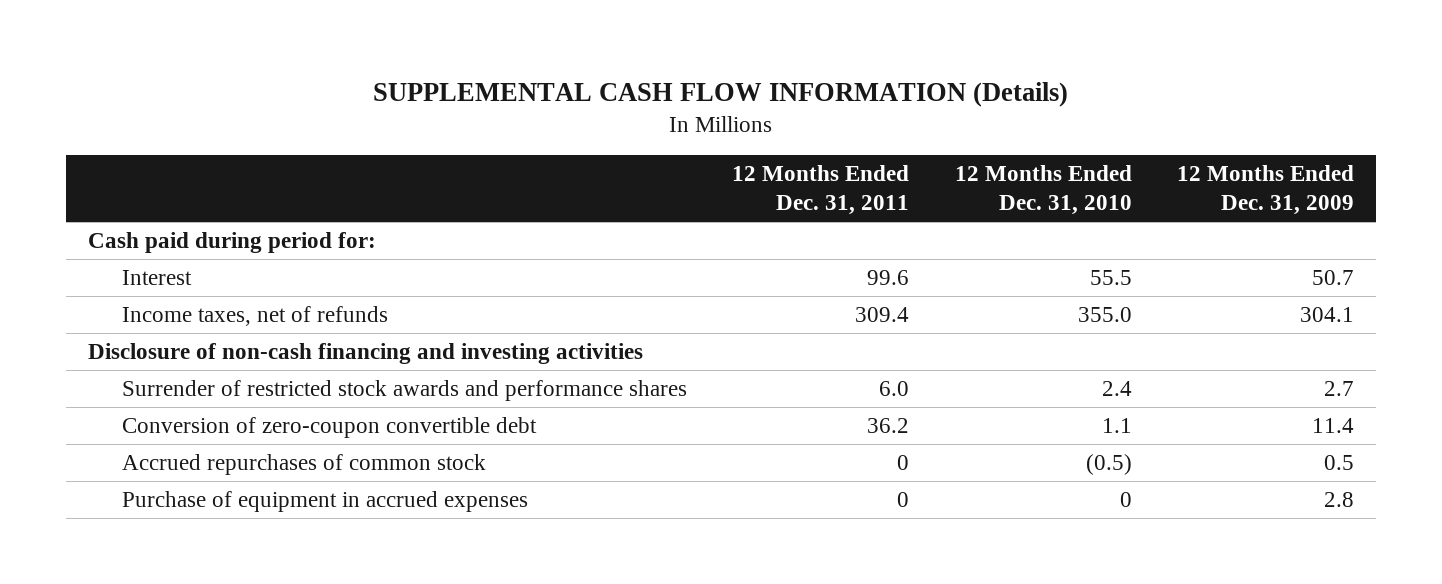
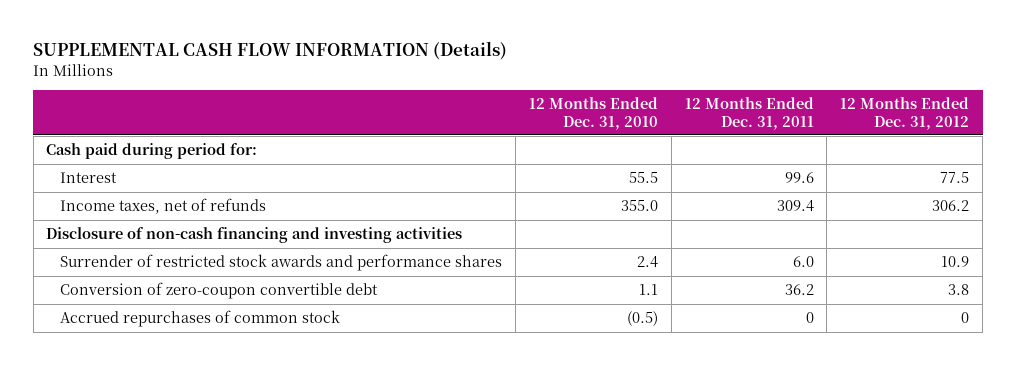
- | 12 Months Ended Dec. 31, 2011 | 12 Months Ended Dec. 31, 2010 | 12 Months Ended Dec. 31, 2009
+ | 12 Months Ended Dec. 31, 2010 | 12 Months Ended Dec. 31, 2011 | 12 Months Ended Dec. 31, 2012
- Purchase of equipment in accrued expenses | 0 | 0 | 2.8

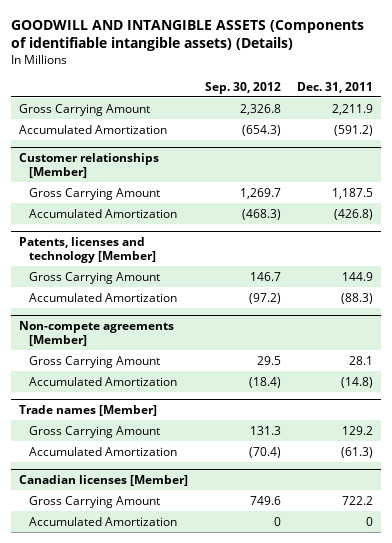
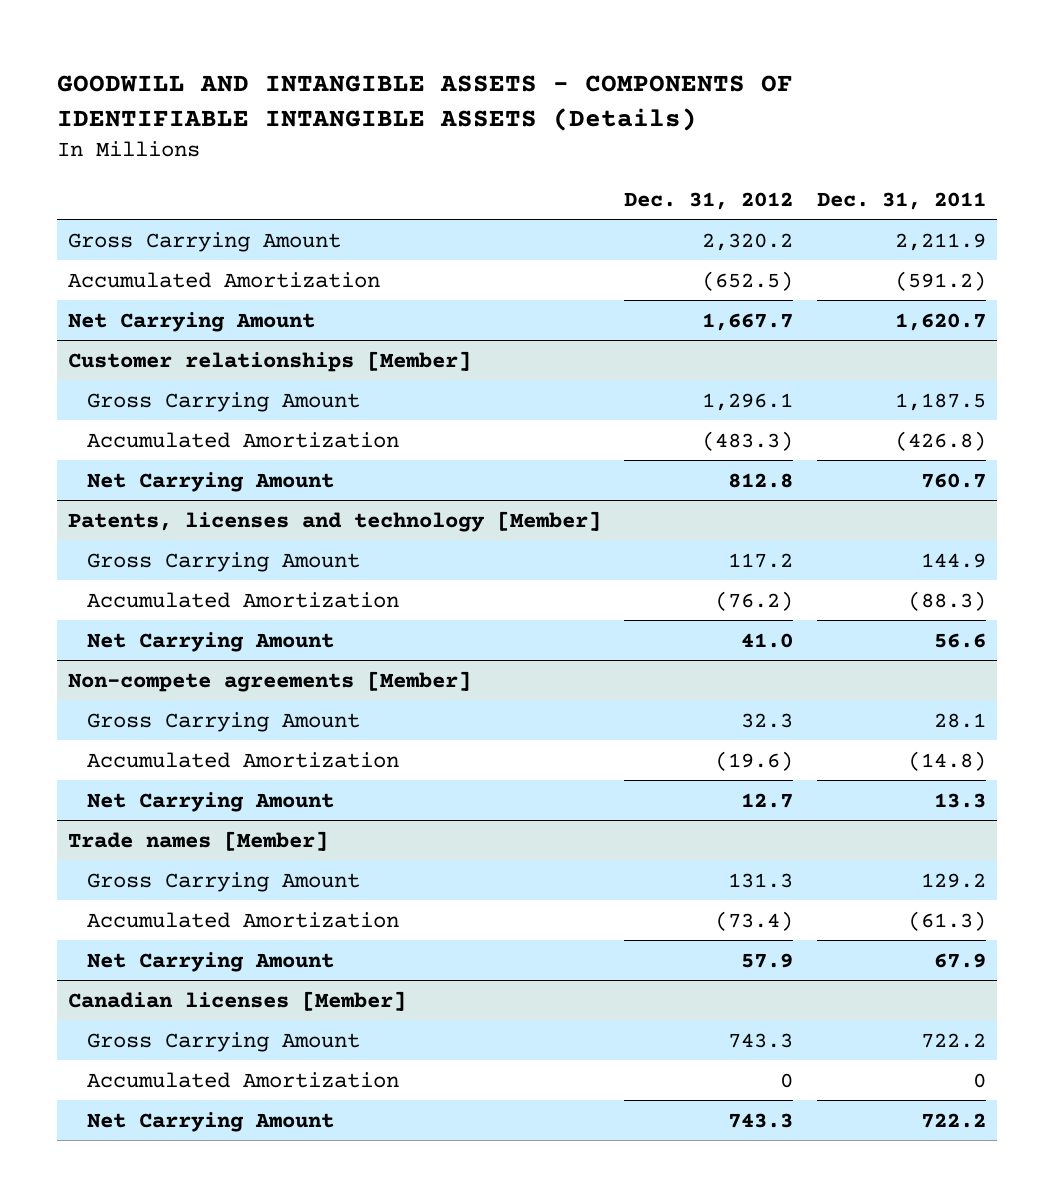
- GOODWILL AND INTANGIBLE ASSETS (Components of identifiable intangible assets) (Details)
+ GOODWILL AND INTANGIBLE ASSETS - COMPONENTS OF IDENTIFIABLE INTANGIBLE ASSETS (Details)
- | Sep. 30, 2012 | Dec. 31, 2011
+ | Dec. 31, 2012 | Dec. 31, 2011
+ Net Carrying Amount | 1,667.7 | 1,620.7
@ Customer relationships [Member]
+ Net Carrying Amount | 812.8 | 760.7
@ Patents, licenses and technology [Member]
+ Net Carrying Amount | 41.0 | 56.6
@ Non-compete agreements [Member]
+ Net Carrying Amount | 12.7 | 13.3
@ Trade names [Member]
+ Net Carrying Amount | 57.9 | 67.9
@ Canadian licenses [Member]
+ Net Carrying Amount | 743.3 | 722.2

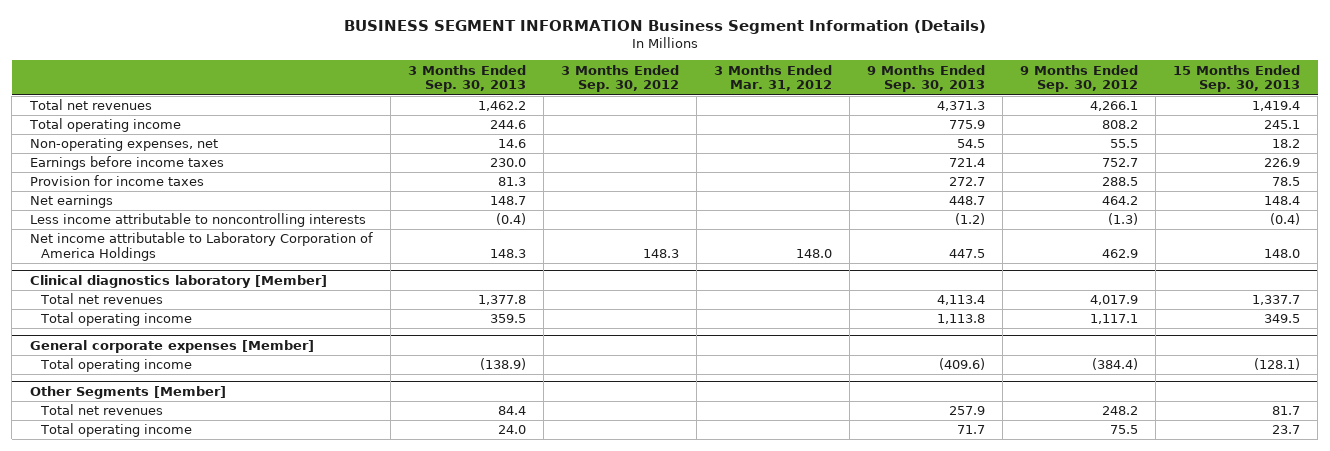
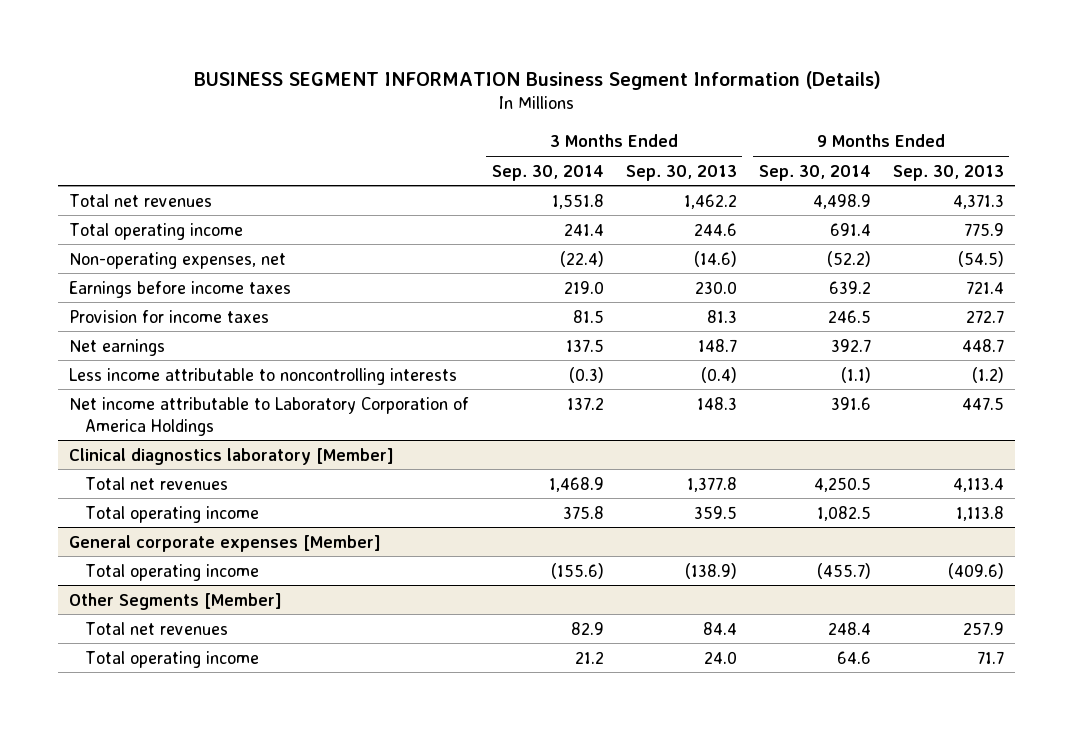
- | 3 Months Ended Sep. 30, 2013 | 3 Months Ended Sep. 30, 2012 | 3 Months Ended Mar. 31, 2012 | 9 Months Ended Sep. 30, 2013 | 9 Months Ended Sep. 30, 2012 | 15 Months Ended Sep. 30, 2013
+ | 3 Months Ended Sep. 30, 2014 | 3 Months Ended Sep. 30, 2013 | 9 Months Ended Sep. 30, 2014 | 9 Months Ended Sep. 30, 2013
- Non-operating expenses, net | 14.6 | | | 54.5 | 55.5 | 18.2
+ Non-operating expenses, net | (22.4) | (14.6) | (52.2) | (54.5)

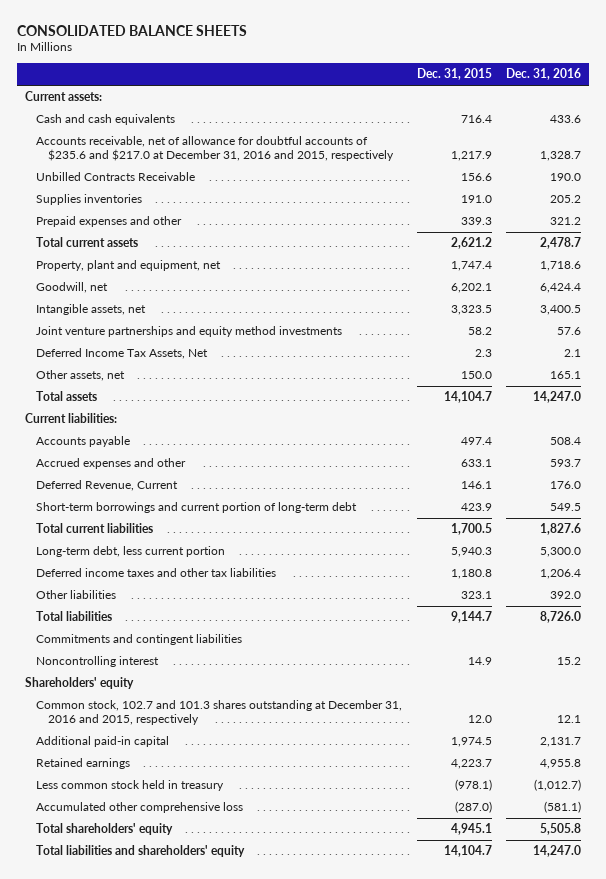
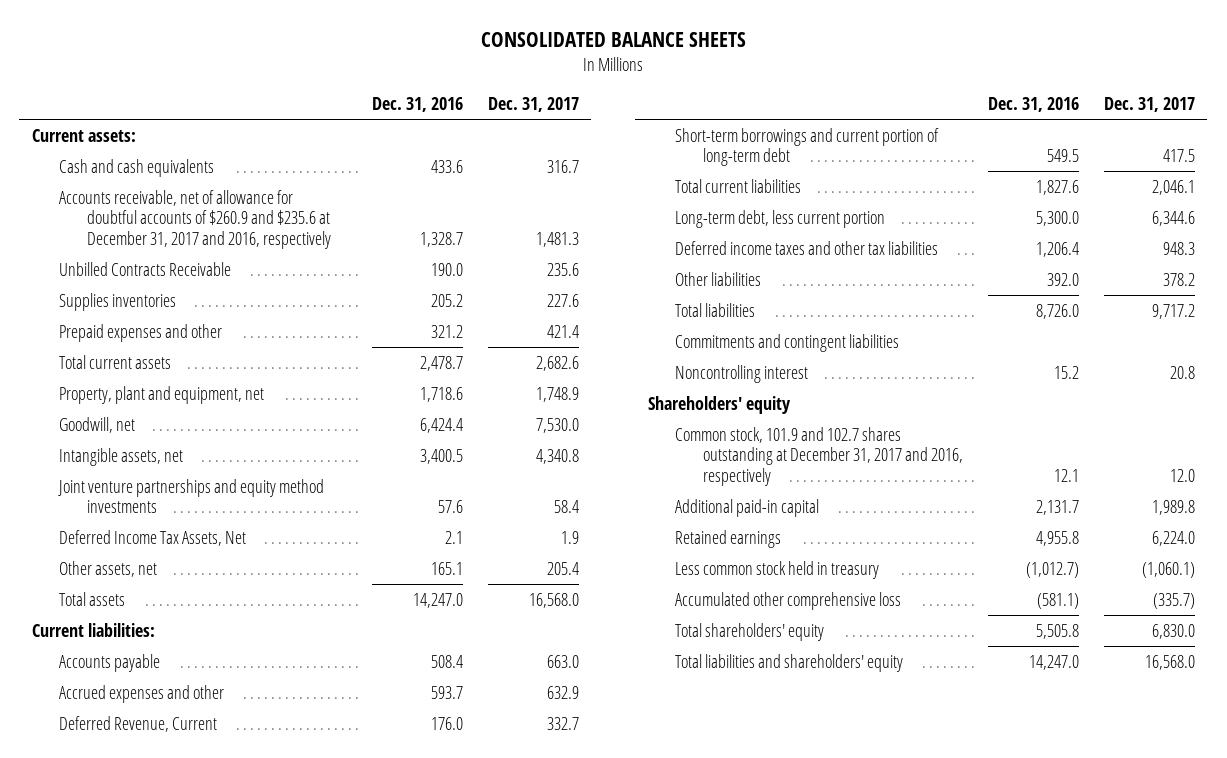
- | Dec. 31, 2015 | Dec. 31, 2016
+ | Dec. 31, 2016 | Dec. 31, 2017
- Accounts receivable, net of allowance for doubtful accounts of $235.6 and $217.0 at December 31, 2016 and 2015, respectively | 1,217.9 | 1,328.7
+ Accounts receivable, net of allowance for doubtful accounts of $260.9 and $235.6 at December 31, 2017 and 2016, respectively | 1,328.7 | 1,481.3
- Common stock, 102.7 and 101.3 shares outstanding at December 31, 2016 and 2015, respectively | 12.0 | 12.1
+ Common stock, 101.9 and 102.7 shares outstanding at December 31, 2017 and 2016, respectively | 12.1 | 12.0

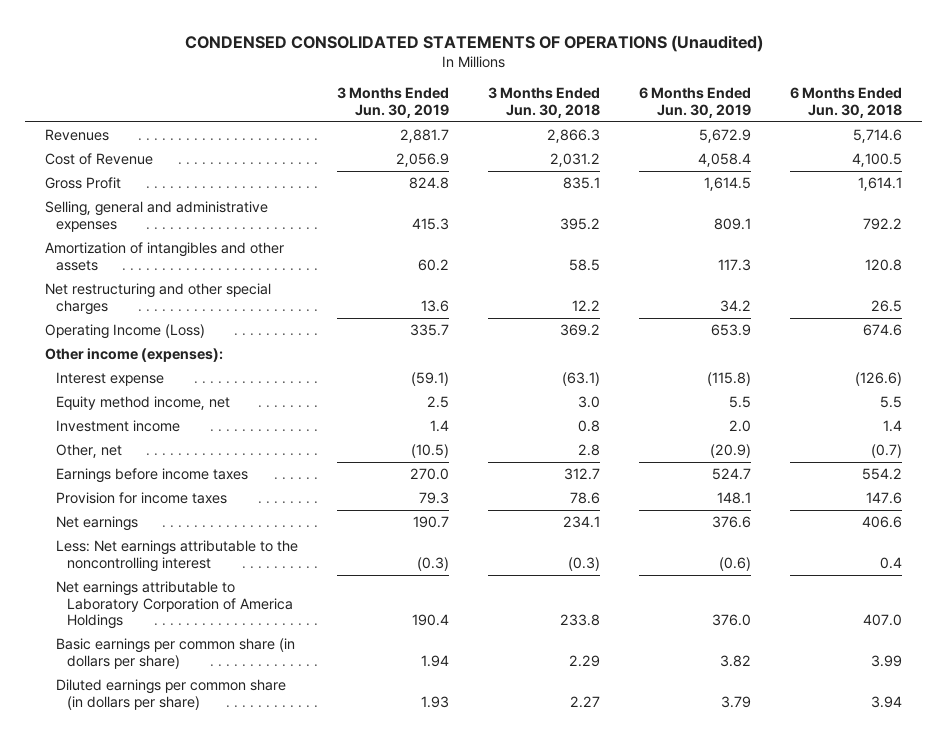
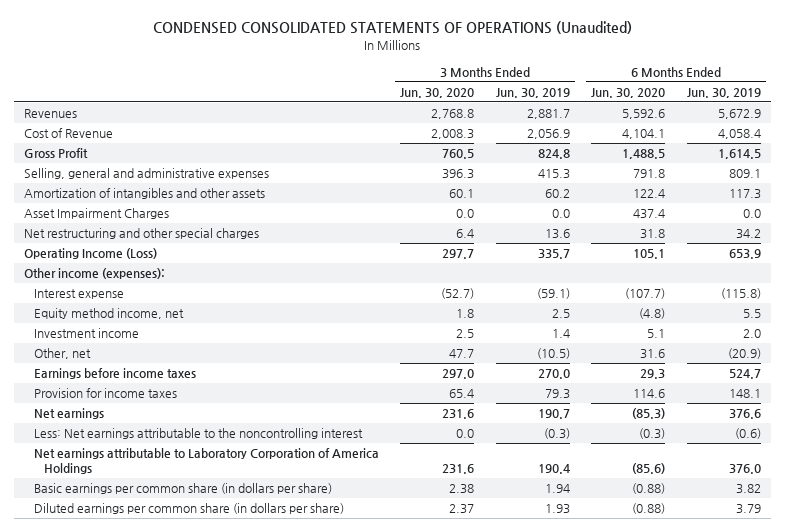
- | 3 Months Ended Jun. 30, 2019 | 3 Months Ended Jun. 30, 2018 | 6 Months Ended Jun. 30, 2019 | 6 Months Ended Jun. 30, 2018
+ | 3 Months Ended Jun. 30, 2020 | 3 Months Ended Jun. 30, 2019 | 6 Months Ended Jun. 30, 2020 | 6 Months Ended Jun. 30, 2019
+ Asset Impairment Charges | 0.0 | 0.0 | 437.4 | 0.0

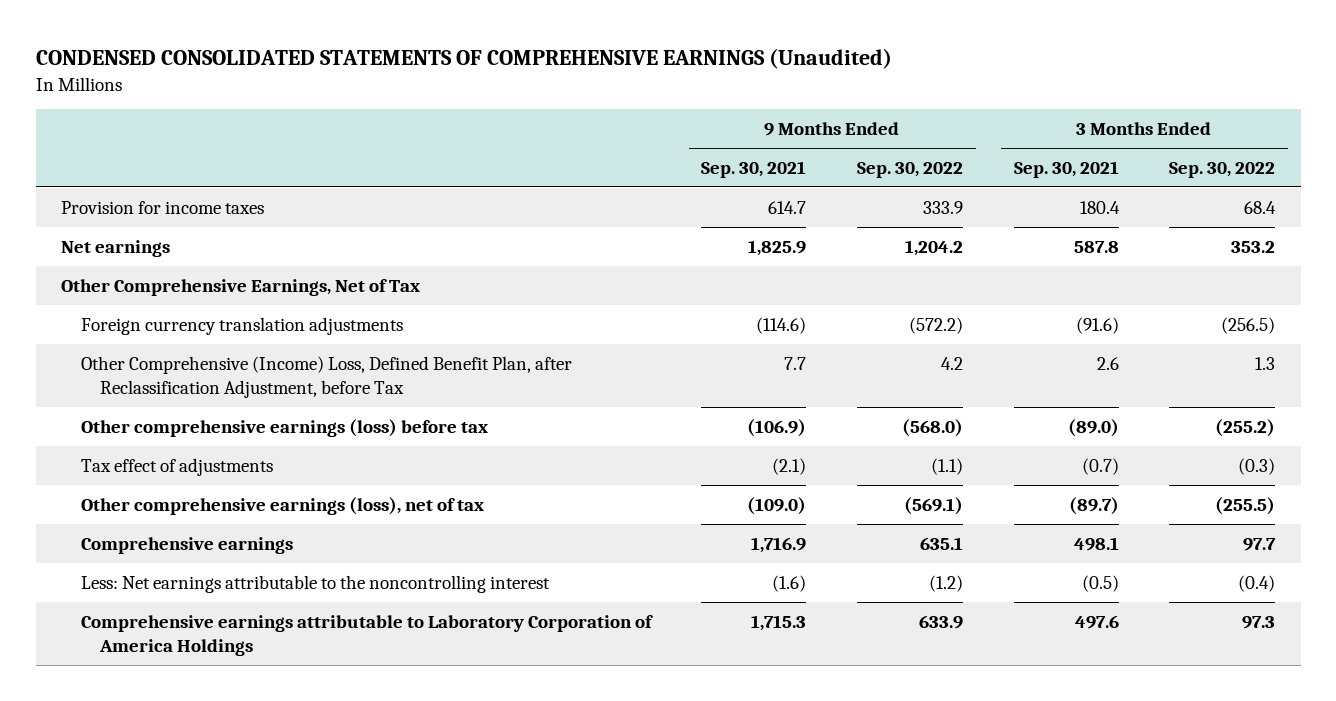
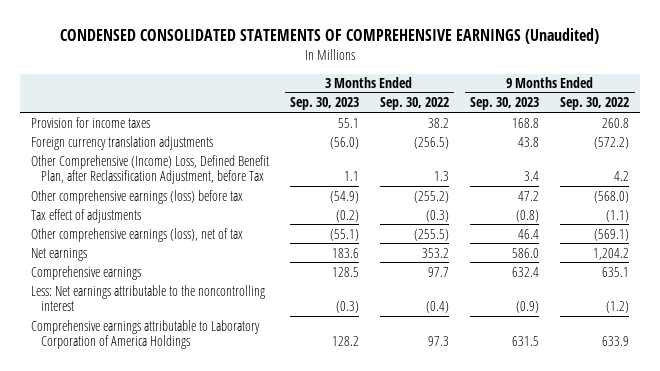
- | 9 Months Ended Sep. 30, 2021 | 9 Months Ended Sep. 30, 2022 | 3 Months Ended Sep. 30, 2021 | 3 Months Ended Sep. 30, 2022
+ | 3 Months Ended Sep. 30, 2023 | 3 Months Ended Sep. 30, 2022 | 9 Months Ended Sep. 30, 2023 | 9 Months Ended Sep. 30, 2022
- Provision for income taxes | 614.7 | 333.9 | 180.4 | 68.4
- Other Comprehensive Earnings, Net of Tax
+ Provision for income taxes | 55.1 | 38.2 | 168.8 | 260.8
moved down: Net earnings | 183.6 | 353.2 | 586.0 | 1,204.2

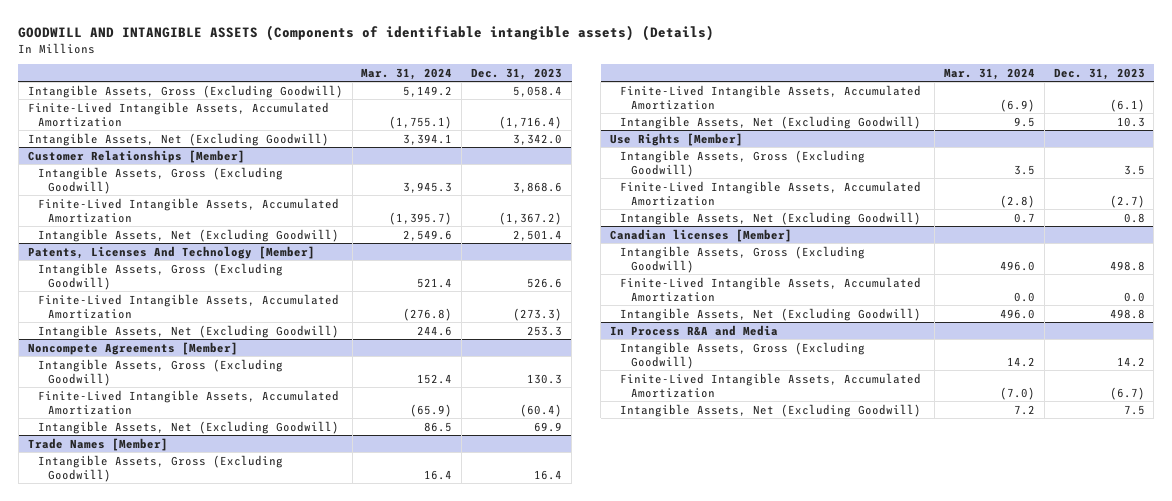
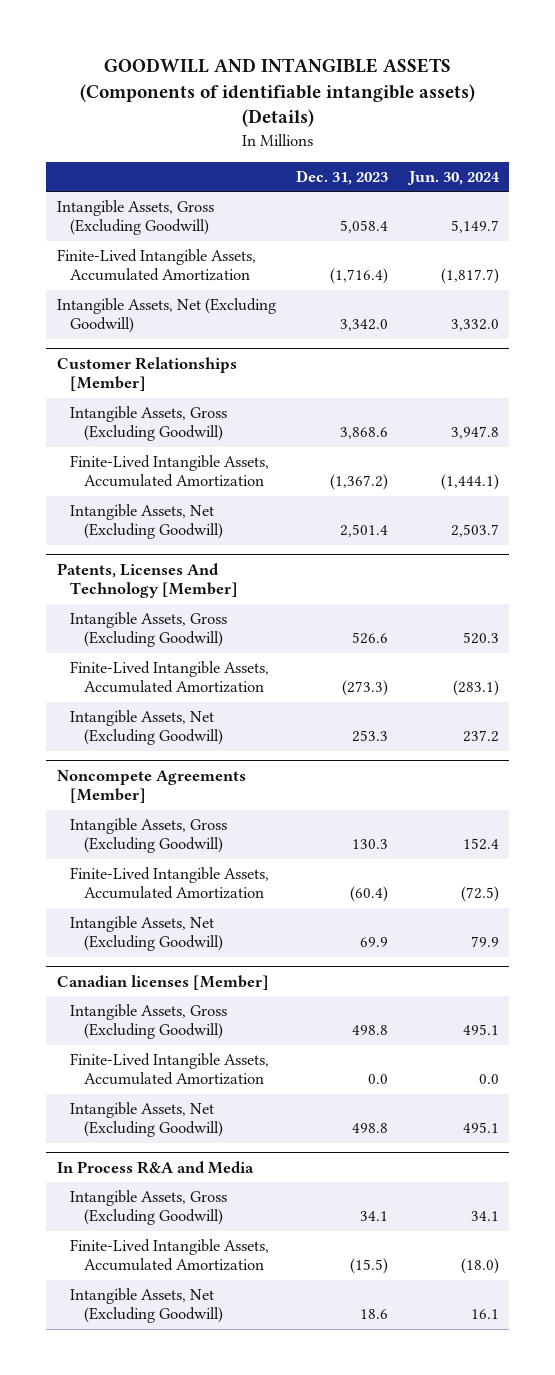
- | Mar. 31, 2024 | Dec. 31, 2023
+ | Dec. 31, 2023 | Jun. 30, 2024
- Trade Names [Member]
- Intangible Assets, Gross (Excluding Goodwill) | 16.4 | 16.4
- Finite-Lived Intangible Assets, Accumulated Amortization | (6.9) | (6.1)
- Intangible Assets, Net (Excluding Goodwill) | 9.5 | 10.3
- Use Rights [Member]
- Intangible Assets, Gross (Excluding Goodwill) | 3.5 | 3.5
- Finite-Lived Intangible Assets, Accumulated Amortization | (2.8) | (2.7)
- Intangible Assets, Net (Excluding Goodwill) | 0.7 | 0.8
@ In Process R&A and Media
- Intangible Assets, Gross (Excluding Goodwill) | 14.2 | 14.2
- Finite-Lived Intangible Assets, Accumulated Amortization | (7.0) | (6.7)
- Intangible Assets, Net (Excluding Goodwill) | 7.2 | 7.5
+ Intangible Assets, Gross (Excluding Goodwill) | 34.1 | 34.1
+ Finite-Lived Intangible Assets, Accumulated Amortization | (15.5) | (18.0)
+ Intangible Assets, Net (Excluding Goodwill) | 18.6 | 16.1

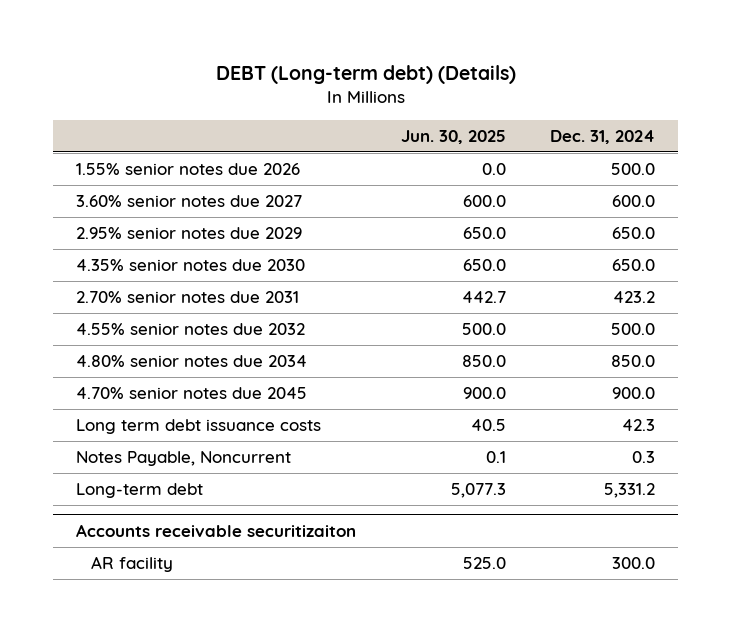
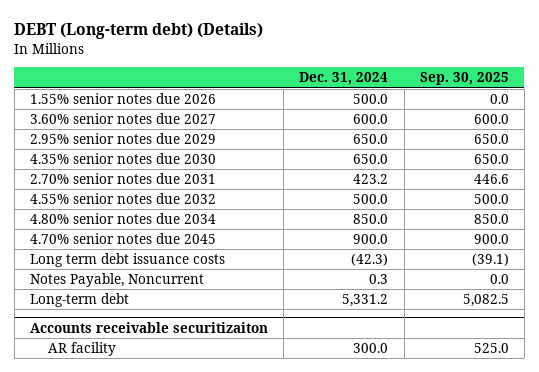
- | Jun. 30, 2025 | Dec. 31, 2024
+ | Dec. 31, 2024 | Sep. 30, 2025
- Long term debt issuance costs | 40.5 | 42.3
+ Long term debt issuance costs | (42.3) | (39.1)

